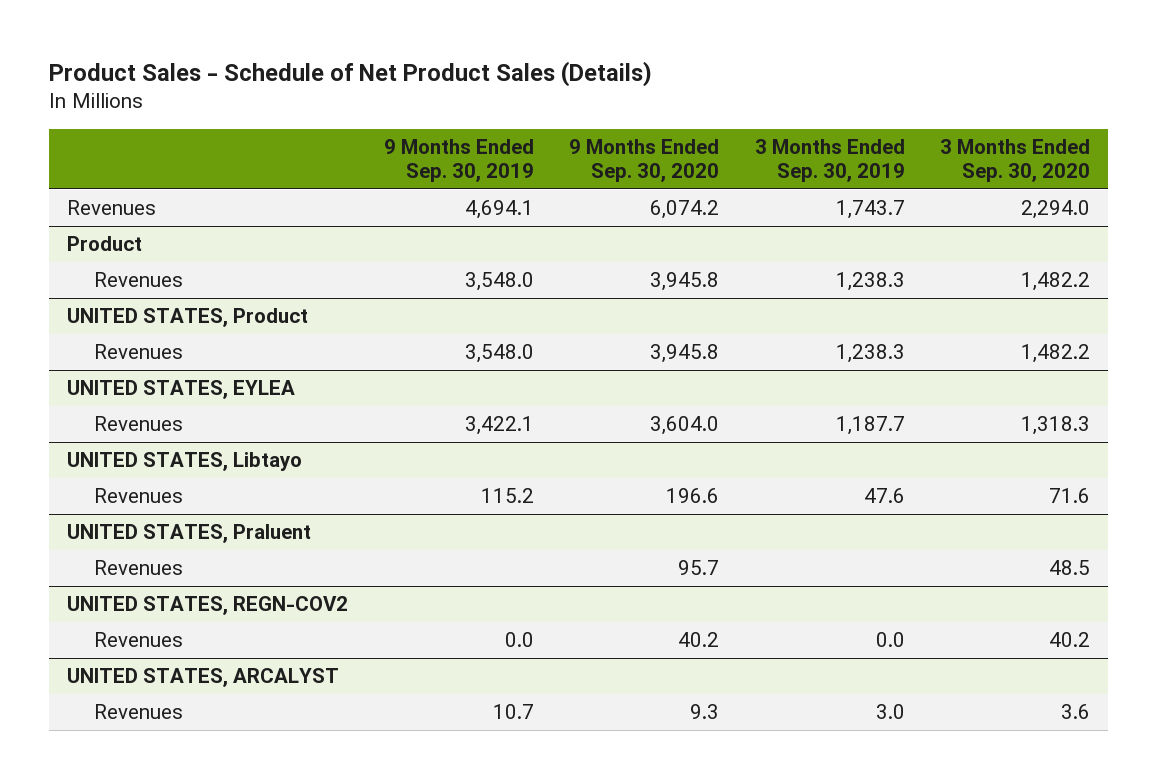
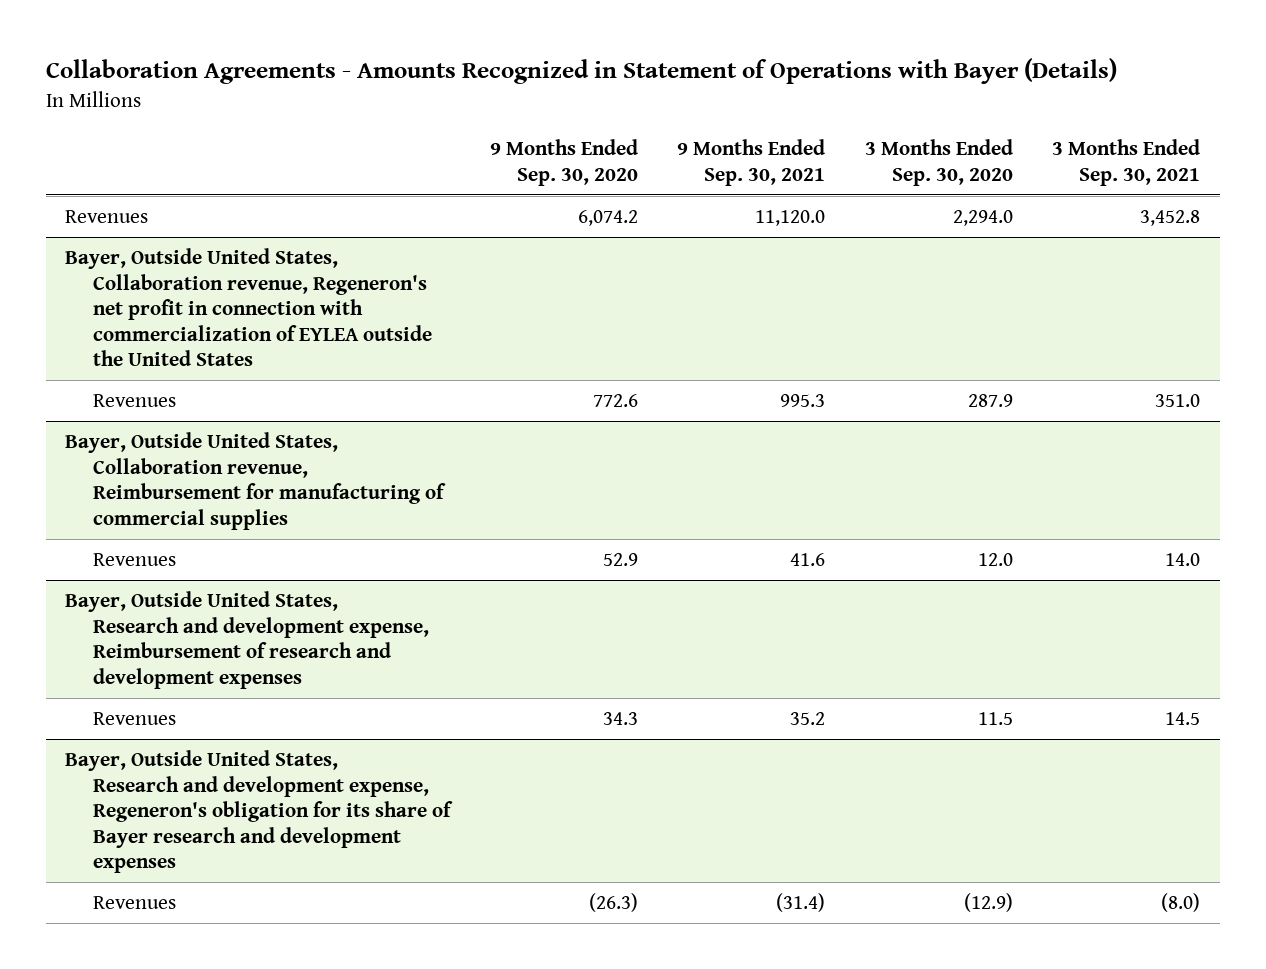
- Product Sales - Schedule of Net Product Sales (Details)
+ Collaboration Agreements - Amounts Recognized in Statement of Operations with Bayer (Details)
- | 9 Months Ended Sep. 30, 2019 | 9 Months Ended Sep. 30, 2020 | 3 Months Ended Sep. 30, 2019 | 3 Months Ended Sep. 30, 2020
+ | 9 Months Ended Sep. 30, 2020 | 9 Months Ended Sep. 30, 2021 | 3 Months Ended Sep. 30, 2020 | 3 Months Ended Sep. 30, 2021
- Product
- Revenues | 3,548.0 | 3,945.8 | 1,238.3 | 1,482.2
- UNITED STATES, Product
- Revenues | 3,548.0 | 3,945.8 | 1,238.3 | 1,482.2
- UNITED STATES, EYLEA
- Revenues | 3,422.1 | 3,604.0 | 1,187.7 | 1,318.3
- UNITED STATES, Libtayo
- Revenues | 115.2 | 196.6 | 47.6 | 71.6
- UNITED STATES, Praluent
- Revenues | | 95.7 | | 48.5
- UNITED STATES, REGN-COV2
- Revenues | 0.0 | 40.2 | 0.0 | 40.2
- UNITED STATES, ARCALYST
- Revenues | 10.7 | 9.3 | 3.0 | 3.6
+ Bayer, Outside United States, Collaboration revenue, Regeneron's net profit in connection with commercialization of EYLEA outside the United States
+ Revenues | 772.6 | 995.3 | 287.9 | 351.0
+ Bayer, Outside United States, Collaboration revenue, Reimbursement for manufacturing of commercial supplies
+ Revenues | 52.9 | 41.6 | 12.0 | 14.0
+ Bayer, Outside United States, Research and development expense, Reimbursement of research and development expenses
+ Revenues | 34.3 | 35.2 | 11.5 | 14.5
+ Bayer, Outside United States, Research and development expense, Regeneron's obligation for its share of Bayer research and development expenses
+ Revenues | (26.3) | (31.4) | (12.9) | (8.0)

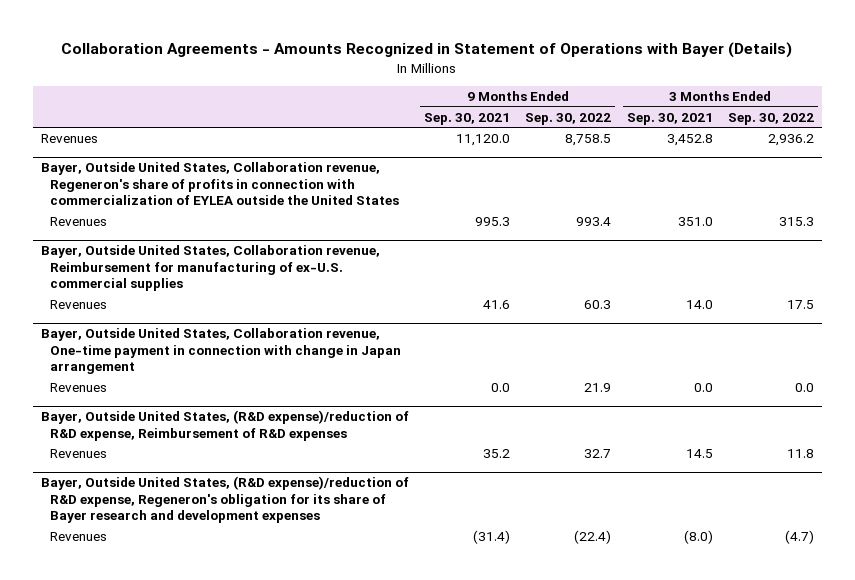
- | 9 Months Ended Sep. 30, 2020 | 9 Months Ended Sep. 30, 2021 | 3 Months Ended Sep. 30, 2020 | 3 Months Ended Sep. 30, 2021
+ | 9 Months Ended Sep. 30, 2021 | 9 Months Ended Sep. 30, 2022 | 3 Months Ended Sep. 30, 2021 | 3 Months Ended Sep. 30, 2022
- Bayer, Outside United States, Collaboration revenue, Regeneron's net profit in connection with commercialization of EYLEA outside the United States
+ Bayer, Outside United States, Collaboration revenue, Regeneron's share of profits in connection with commercialization of EYLEA outside the United States
- Bayer, Outside United States, Collaboration revenue, Reimbursement for manufacturing of commercial supplies
+ Bayer, Outside United States, Collaboration revenue, Reimbursement for manufacturing of ex-U.S. commercial supplies
- Bayer, Outside United States, Research and development expense, Reimbursement of research and development expenses
+ Bayer, Outside United States, Collaboration revenue, One-time payment in connection with change in Japan arrangement
+ Revenues | 0.0 | 21.9 | 0.0 | 0.0
+ Bayer, Outside United States, (R&D expense)/reduction of R&D expense, Reimbursement of R&D expenses
- Bayer, Outside United States, Research and development expense, Regeneron's obligation for its share of Bayer research and development expenses
+ Bayer, Outside United States, (R&D expense)/reduction of R&D expense, Regeneron's obligation for its share of Bayer research and development expenses

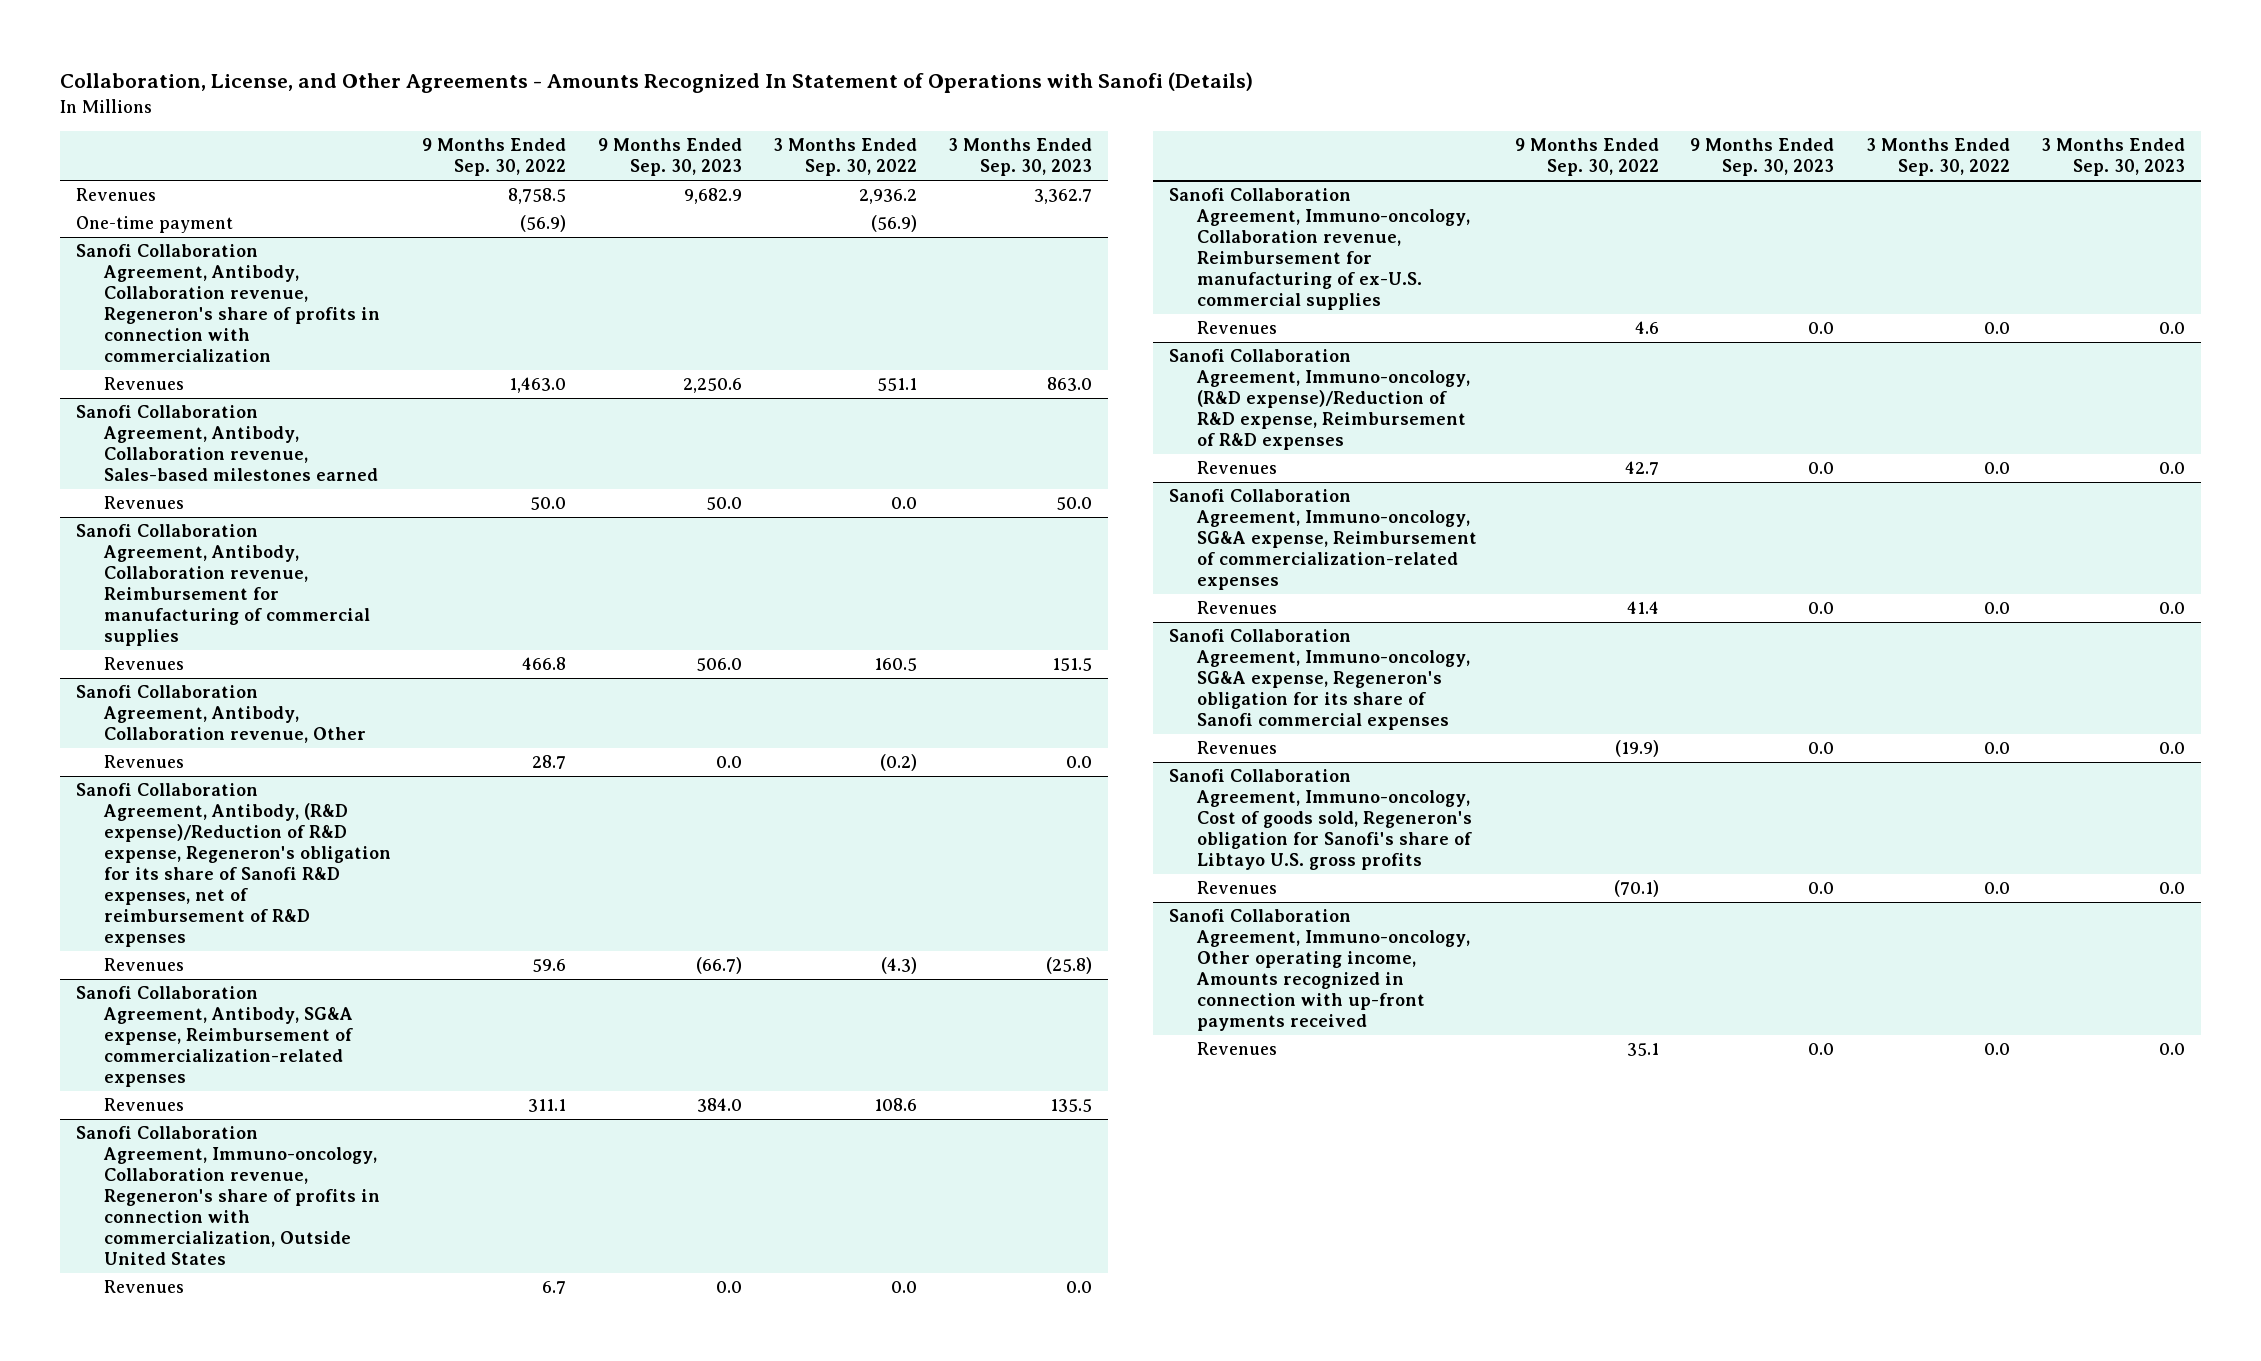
- Collaboration Agreements - Amounts Recognized in Statement of Operations with Bayer (Details)
+ Collaboration, License, and Other Agreements - Amounts Recognized In Statement of Operations with Sanofi (Details)
- | 9 Months Ended Sep. 30, 2021 | 9 Months Ended Sep. 30, 2022 | 3 Months Ended Sep. 30, 2021 | 3 Months Ended Sep. 30, 2022
+ | 9 Months Ended Sep. 30, 2022 | 9 Months Ended Sep. 30, 2023 | 3 Months Ended Sep. 30, 2022 | 3 Months Ended Sep. 30, 2023
- Bayer, Outside United States, Collaboration revenue, Regeneron's share of profits in connection with commercialization of EYLEA outside the United States
- Revenues | 995.3 | 993.4 | 351.0 | 315.3
- Bayer, Outside United States, Collaboration revenue, Reimbursement for manufacturing of ex-U.S. commercial supplies
- Revenues | 41.6 | 60.3 | 14.0 | 17.5
- Bayer, Outside United States, Collaboration revenue, One-time payment in connection with change in Japan arrangement
- Revenues | 0.0 | 21.9 | 0.0 | 0.0
- Bayer, Outside United States, (R&D expense)/reduction of R&D expense, Reimbursement of R&D expenses
- Revenues | 35.2 | 32.7 | 14.5 | 11.8
- Bayer, Outside United States, (R&D expense)/reduction of R&D expense, Regeneron's obligation for its share of Bayer research and development expenses
- Revenues | (31.4) | (22.4) | (8.0) | (4.7)
+ One-time payment | (56.9) | | (56.9) |
+ Sanofi Collaboration Agreement, Antibody, Collaboration revenue, Regeneron's share of profits in connection with commercialization
+ Revenues | 1,463.0 | 2,250.6 | 551.1 | 863.0
+ Sanofi Collaboration Agreement, Antibody, Collaboration revenue, Sales-based milestones earned
+ Revenues | 50.0 | 50.0 | 0.0 | 50.0
+ Sanofi Collaboration Agreement, Antibody, Collaboration revenue, Reimbursement for manufacturing of commercial supplies
+ Revenues | 466.8 | 506.0 | 160.5 | 151.5
+ Sanofi Collaboration Agreement, Antibody, Collaboration revenue, Other
+ Revenues | 28.7 | 0.0 | (0.2) | 0.0
+ Sanofi Collaboration Agreement, Antibody, (R&D expense)/Reduction of R&D expense, Regeneron's obligation for its share of Sanofi R&D expenses, net of reimbursement of R&D expenses
+ Revenues | 59.6 | (66.7) | (4.3) | (25.8)
+ Sanofi Collaboration Agreement, Antibody, SG&A expense, Reimbursement of commercialization-related expenses
+ Revenues | 311.1 | 384.0 | 108.6 | 135.5
+ Sanofi Collaboration Agreement, Immuno-oncology, Collaboration revenue, Regeneron's share of profits in connection with commercialization, Outside United States
+ Revenues | 6.7 | 0.0 | 0.0 | 0.0
+ Sanofi Collaboration Agreement, Immuno-oncology, Collaboration revenue, Reimbursement for manufacturing of ex-U.S. commercial supplies
+ Revenues | 4.6 | 0.0 | 0.0 | 0.0
+ Sanofi Collaboration Agreement, Immuno-oncology, (R&D expense)/Reduction of R&D expense, Reimbursement of R&D expenses
+ Revenues | 42.7 | 0.0 | 0.0 | 0.0
+ Sanofi Collaboration Agreement, Immuno-oncology, SG&A expense, Reimbursement of commercialization-related expenses
+ Revenues | 41.4 | 0.0 | 0.0 | 0.0
+ Sanofi Collaboration Agreement, Immuno-oncology, SG&A expense, Regeneron's obligation for its share of Sanofi commercial expenses
+ Revenues | (19.9) | 0.0 | 0.0 | 0.0
+ Sanofi Collaboration Agreement, Immuno-oncology, Cost of goods sold, Regeneron's obligation for Sanofi's share of Libtayo U.S. gross profits
+ Revenues | (70.1) | 0.0 | 0.0 | 0.0
+ Sanofi Collaboration Agreement, Immuno-oncology, Other operating income, Amounts recognized in connection with up-front payments received
+ Revenues | 35.1 | 0.0 | 0.0 | 0.0

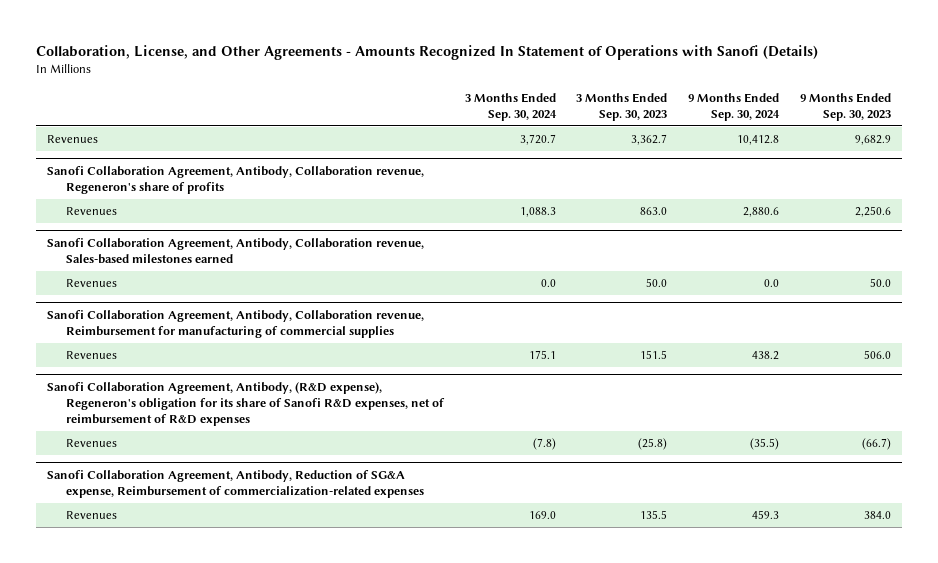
- | 9 Months Ended Sep. 30, 2022 | 9 Months Ended Sep. 30, 2023 | 3 Months Ended Sep. 30, 2022 | 3 Months Ended Sep. 30, 2023
+ | 3 Months Ended Sep. 30, 2024 | 3 Months Ended Sep. 30, 2023 | 9 Months Ended Sep. 30, 2024 | 9 Months Ended Sep. 30, 2023
- One-time payment | (56.9) | | (56.9) |
- Sanofi Collaboration Agreement, Antibody, Collaboration revenue, Regeneron's share of profits in connection with commercialization
+ Sanofi Collaboration Agreement, Antibody, Collaboration revenue, Regeneron's share of profits
- Sanofi Collaboration Agreement, Antibody, Collaboration revenue, Other
- Revenues | 28.7 | 0.0 | (0.2) | 0.0
- Sanofi Collaboration Agreement, Antibody, (R&D expense)/Reduction of R&D expense, Regeneron's obligation for its share of Sanofi R&D expenses, net of reimbursement of R&D expenses
+ Sanofi Collaboration Agreement, Antibody, (R&D expense), Regeneron's obligation for its share of Sanofi R&D expenses, net of reimbursement of R&D expenses
- Sanofi Collaboration Agreement, Antibody, SG&A expense, Reimbursement of commercialization-related expenses
+ Sanofi Collaboration Agreement, Antibody, Reduction of SG&A expense, Reimbursement of commercialization-related expenses
- Sanofi Collaboration Agreement, Immuno-oncology, Collaboration revenue, Regeneron's share of profits in connection with commercialization, Outside United States
- Revenues | 6.7 | 0.0 | 0.0 | 0.0
- Sanofi Collaboration Agreement, Immuno-oncology, Collaboration revenue, Reimbursement for manufacturing of ex-U.S. commercial supplies
- Revenues | 4.6 | 0.0 | 0.0 | 0.0
- Sanofi Collaboration Agreement, Immuno-oncology, (R&D expense)/Reduction of R&D expense, Reimbursement of R&D expenses
- Revenues | 42.7 | 0.0 | 0.0 | 0.0
- Sanofi Collaboration Agreement, Immuno-oncology, SG&A expense, Reimbursement of commercialization-related expenses
- Revenues | 41.4 | 0.0 | 0.0 | 0.0
- Sanofi Collaboration Agreement, Immuno-oncology, SG&A expense, Regeneron's obligation for its share of Sanofi commercial expenses
- Revenues | (19.9) | 0.0 | 0.0 | 0.0
- Sanofi Collaboration Agreement, Immuno-oncology, Cost of goods sold, Regeneron's obligation for Sanofi's share of Libtayo U.S. gross profits
- Revenues | (70.1) | 0.0 | 0.0 | 0.0
- Sanofi Collaboration Agreement, Immuno-oncology, Other operating income, Amounts recognized in connection with up-front payments received
- Revenues | 35.1 | 0.0 | 0.0 | 0.0

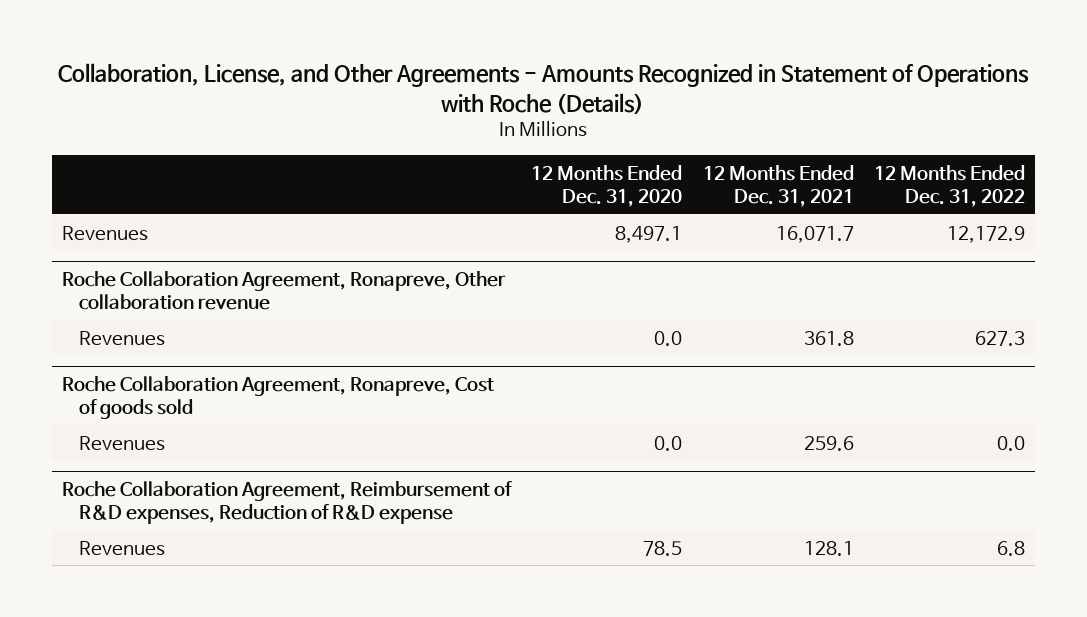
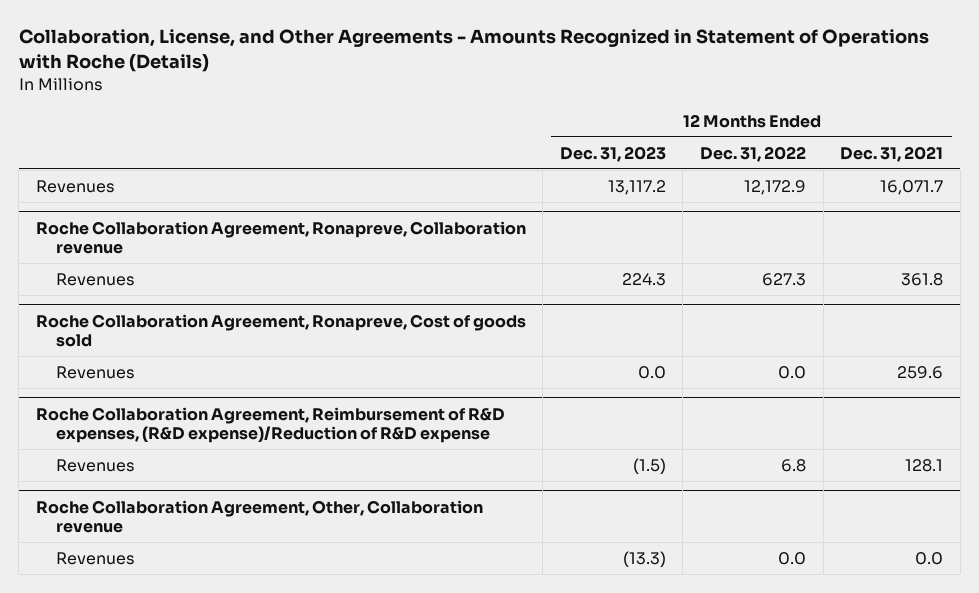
- | 12 Months Ended Dec. 31, 2020 | 12 Months Ended Dec. 31, 2021 | 12 Months Ended Dec. 31, 2022
+ | 12 Months Ended Dec. 31, 2023 | 12 Months Ended Dec. 31, 2022 | 12 Months Ended Dec. 31, 2021
- Roche Collaboration Agreement, Ronapreve, Other collaboration revenue
+ Roche Collaboration Agreement, Ronapreve, Collaboration revenue
- Roche Collaboration Agreement, Reimbursement of R&D expenses, Reduction of R&D expense
+ Roche Collaboration Agreement, Reimbursement of R&D expenses, (R&D expense)/Reduction of R&D expense
+ Roche Collaboration Agreement, Other, Collaboration revenue
+ Revenues | (13.3) | 0.0 | 0.0

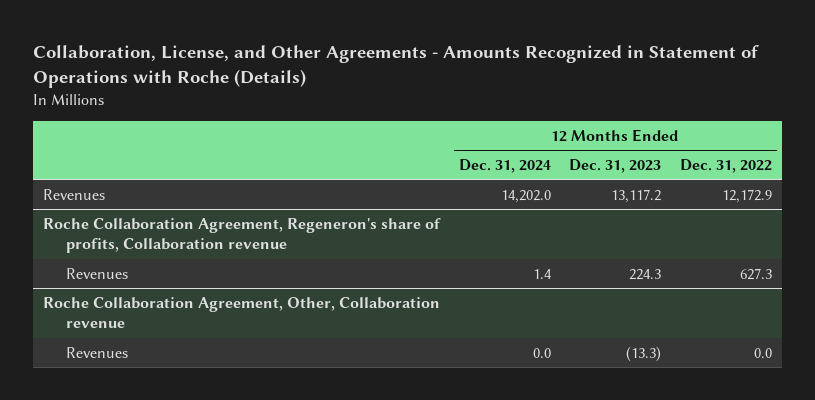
- | 12 Months Ended Dec. 31, 2023 | 12 Months Ended Dec. 31, 2022 | 12 Months Ended Dec. 31, 2021
+ | 12 Months Ended Dec. 31, 2024 | 12 Months Ended Dec. 31, 2023 | 12 Months Ended Dec. 31, 2022
- Roche Collaboration Agreement, Ronapreve, Collaboration revenue
+ Roche Collaboration Agreement, Regeneron's share of profits, Collaboration revenue
- Roche Collaboration Agreement, Ronapreve, Cost of goods sold
- Revenues | 0.0 | 0.0 | 259.6
- Roche Collaboration Agreement, Reimbursement of R&D expenses, (R&D expense)/Reduction of R&D expense
- Revenues | (1.5) | 6.8 | 128.1

